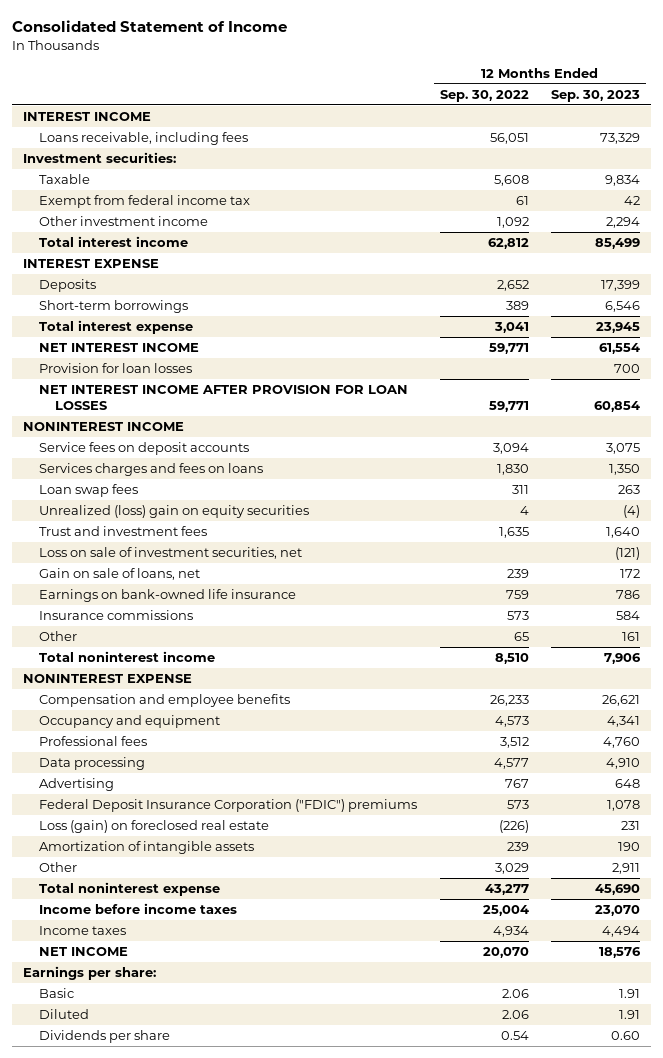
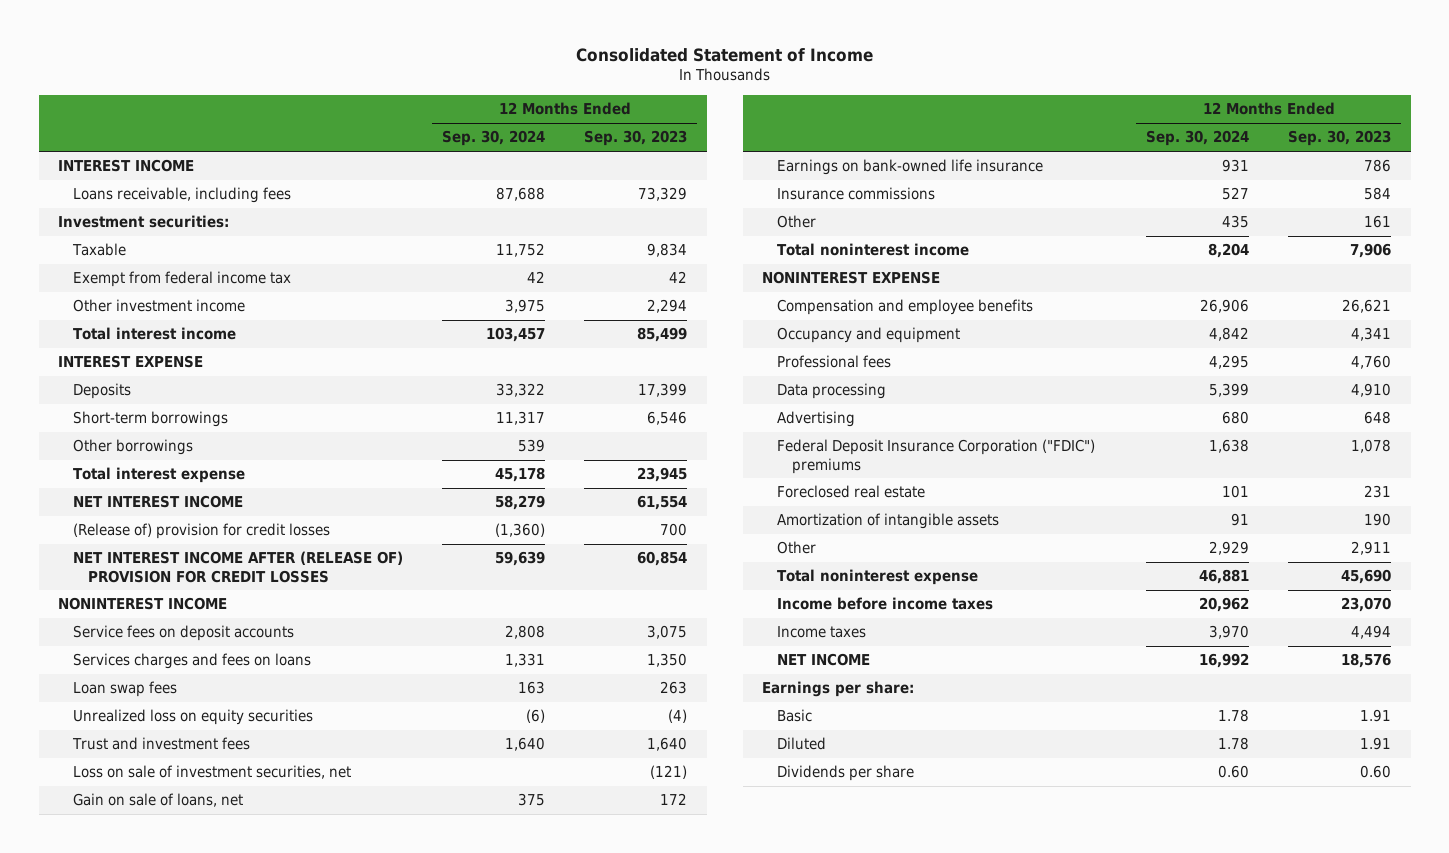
- | 12 Months Ended Sep. 30, 2022 | 12 Months Ended Sep. 30, 2023
+ | 12 Months Ended Sep. 30, 2024 | 12 Months Ended Sep. 30, 2023
+ Other borrowings | 539 |
- Provision for loan losses | | 700
- NET INTEREST INCOME AFTER PROVISION FOR LOAN LOSSES | 59,771 | 60,854
+ (Release of) provision for credit losses | (1,360) | 700
+ NET INTEREST INCOME AFTER (RELEASE OF) PROVISION FOR CREDIT LOSSES | 59,639 | 60,854
- Unrealized (loss) gain on equity securities | 4 | (4)
+ Unrealized loss on equity securities | (6) | (4)
- Loss (gain) on foreclosed real estate | (226) | 231
+ Foreclosed real estate | 101 | 231

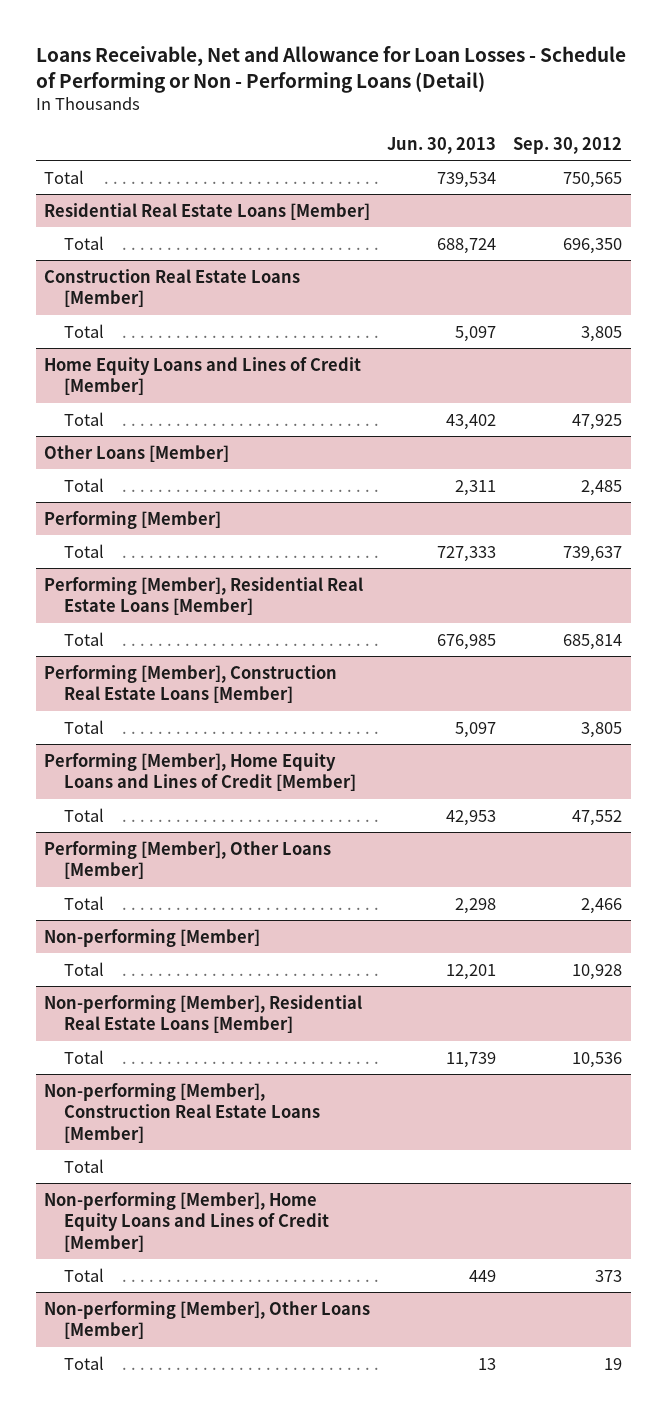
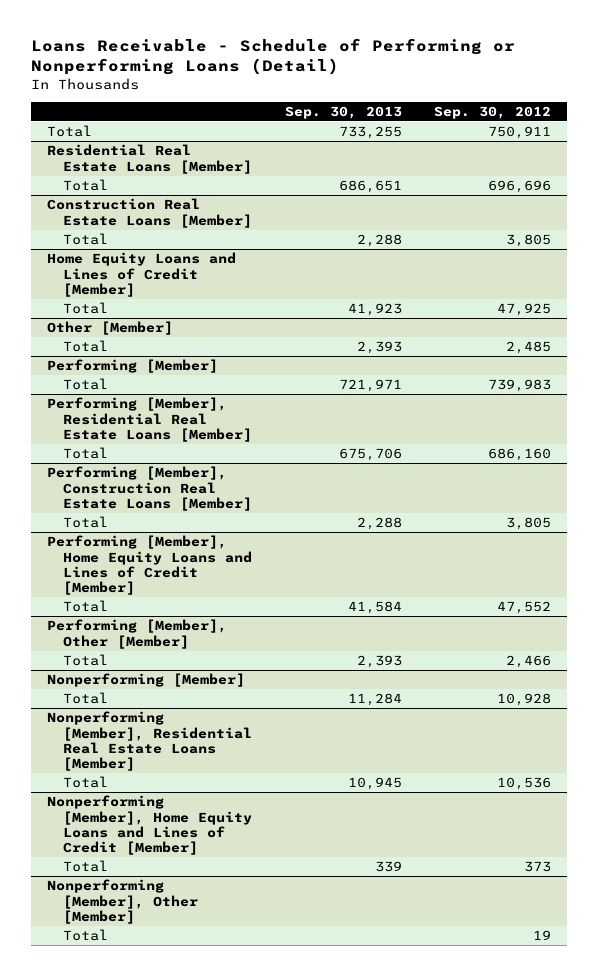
- Loans Receivable, Net and Allowance for Loan Losses - Schedule of Performing or Non - Performing Loans (Detail)
+ Loans Receivable - Schedule of Performing or Nonperforming Loans (Detail)
- | Jun. 30, 2013 | Sep. 30, 2012
+ | Sep. 30, 2013 | Sep. 30, 2012
- Total | 739,534 | 750,565
+ Total | 733,255 | 750,911
@ Residential Real Estate Loans [Member]
- Total | 688,724 | 696,350
+ Total | 686,651 | 696,696
- Other Loans [Member]
+ Other [Member]
@ Performing [Member]
- Total | 727,333 | 739,637
+ Total | 721,971 | 739,983
@ Performing [Member], Residential Real Estate Loans [Member]
- Total | 676,985 | 685,814
+ Total | 675,706 | 686,160
- Performing [Member], Other Loans [Member]
+ Performing [Member], Other [Member]
- Non-performing [Member]
+ Nonperforming [Member]
- Non-performing [Member], Residential Real Estate Loans [Member]
+ Nonperforming [Member], Residential Real Estate Loans [Member]
- Non-performing [Member], Construction Real Estate Loans [Member]
- Total
- Non-performing [Member], Home Equity Loans and Lines of Credit [Member]
+ Nonperforming [Member], Home Equity Loans and Lines of Credit [Member]
- Non-performing [Member], Other Loans [Member]
+ Nonperforming [Member], Other [Member]

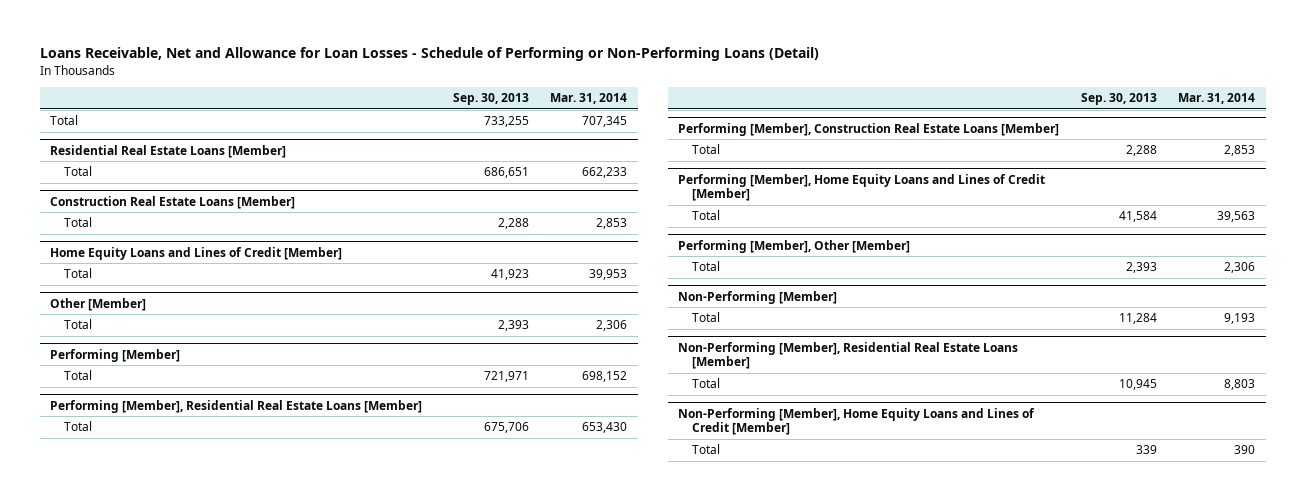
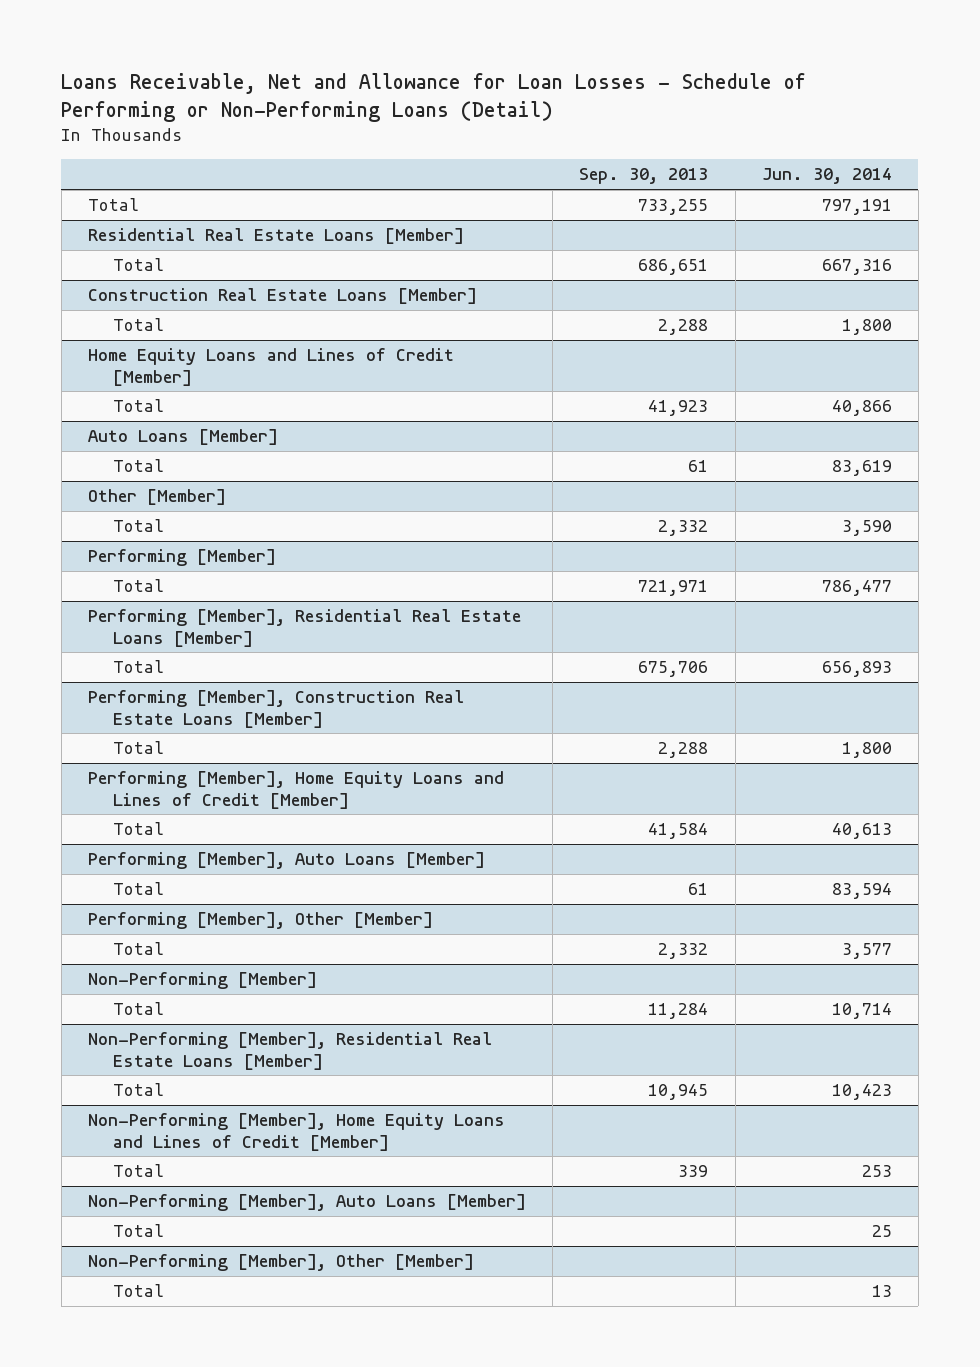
- | Sep. 30, 2013 | Mar. 31, 2014
+ | Sep. 30, 2013 | Jun. 30, 2014
+ Auto Loans [Member]
+ Total | 61 | 83,619
@ Other [Member]
- Total | 2,393 | 2,306
+ Total | 2,332 | 3,590
+ Performing [Member], Auto Loans [Member]
+ Total | 61 | 83,594
@ Performing [Member], Other [Member]
- Total | 2,393 | 2,306
+ Total | 2,332 | 3,577
+ Non-Performing [Member], Auto Loans [Member]
+ Total | | 25
+ Non-Performing [Member], Other [Member]
+ Total | | 13

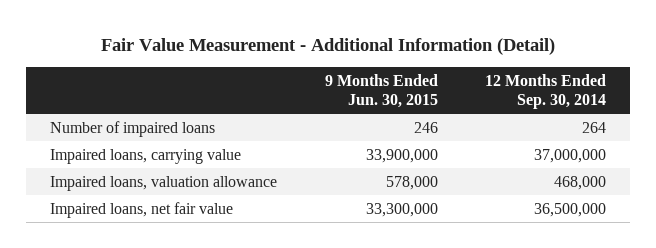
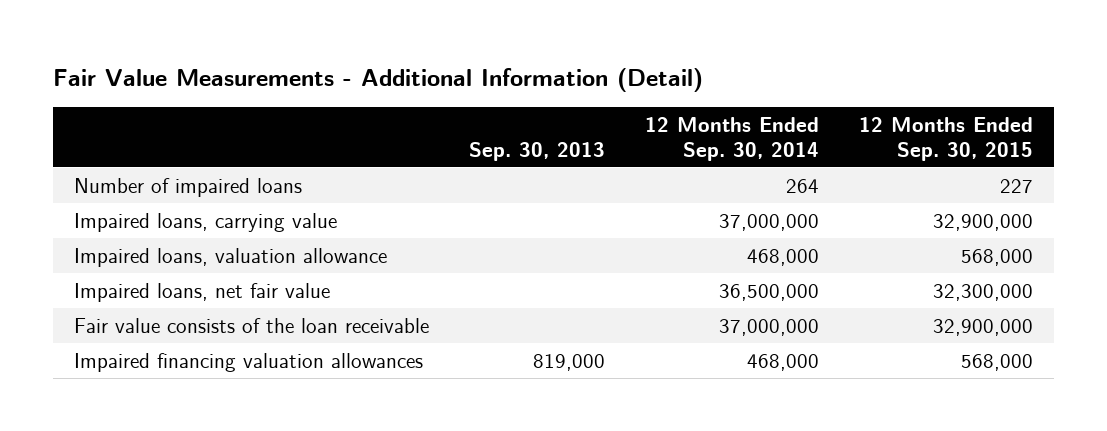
- Fair Value Measurement - Additional Information (Detail)
+ Fair Value Measurements - Additional Information (Detail)
- | 9 Months Ended Jun. 30, 2015 | 12 Months Ended Sep. 30, 2014
+ | Sep. 30, 2013 | 12 Months Ended Sep. 30, 2014 | 12 Months Ended Sep. 30, 2015
+ Fair value consists of the loan receivable | | 37,000,000 | 32,900,000
+ Impaired financing valuation allowances | 819,000 | 468,000 | 568,000

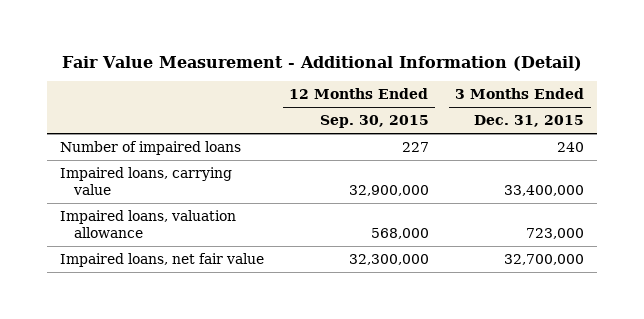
- Fair Value Measurements - Additional Information (Detail)
+ Fair Value Measurement - Additional Information (Detail)
- | Sep. 30, 2013 | 12 Months Ended Sep. 30, 2014 | 12 Months Ended Sep. 30, 2015
+ | 12 Months Ended Sep. 30, 2015 | 3 Months Ended Dec. 31, 2015
- Fair value consists of the loan receivable | | 37,000,000 | 32,900,000
- Impaired financing valuation allowances | 819,000 | 468,000 | 568,000

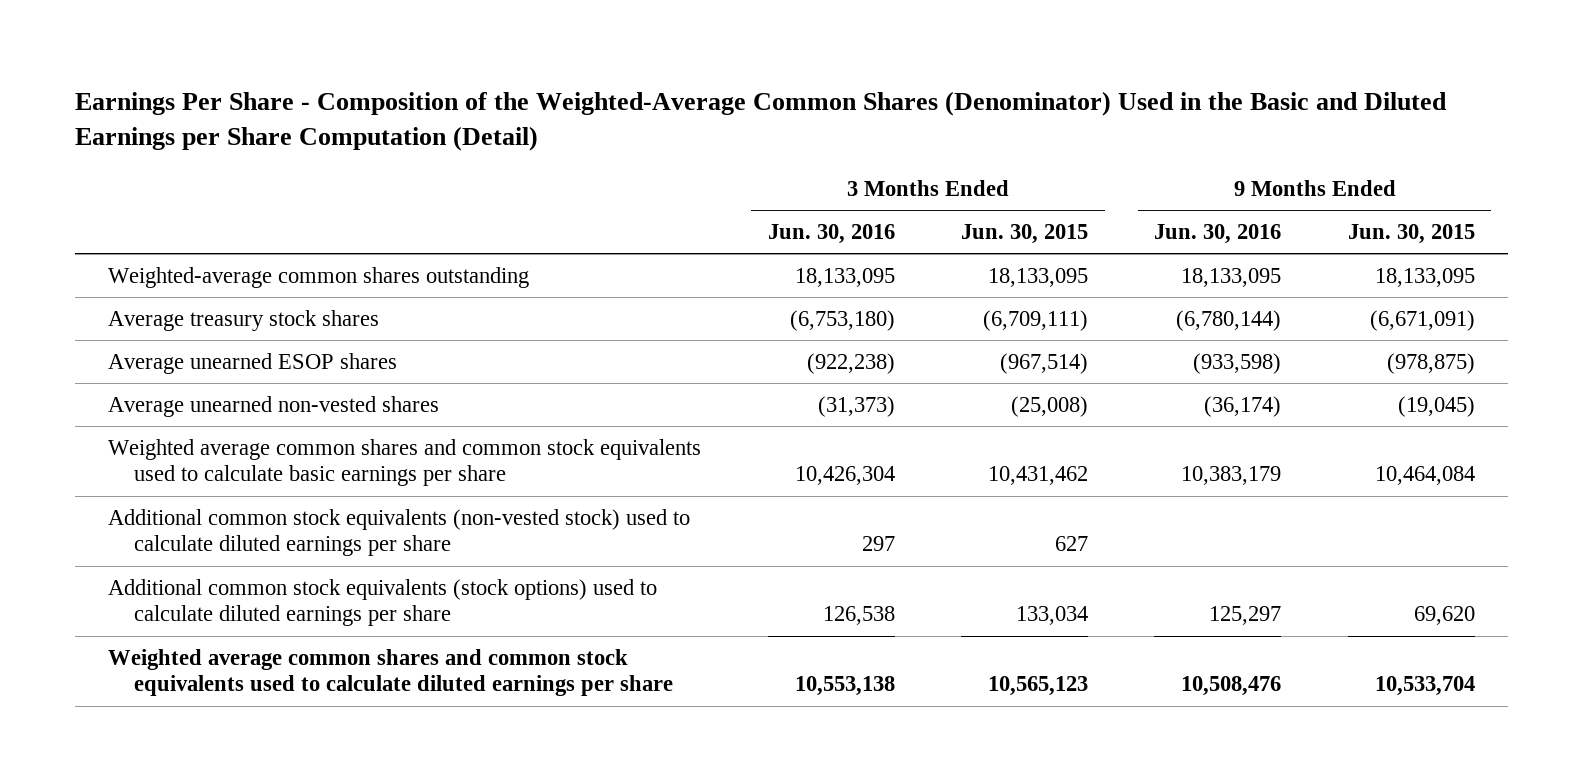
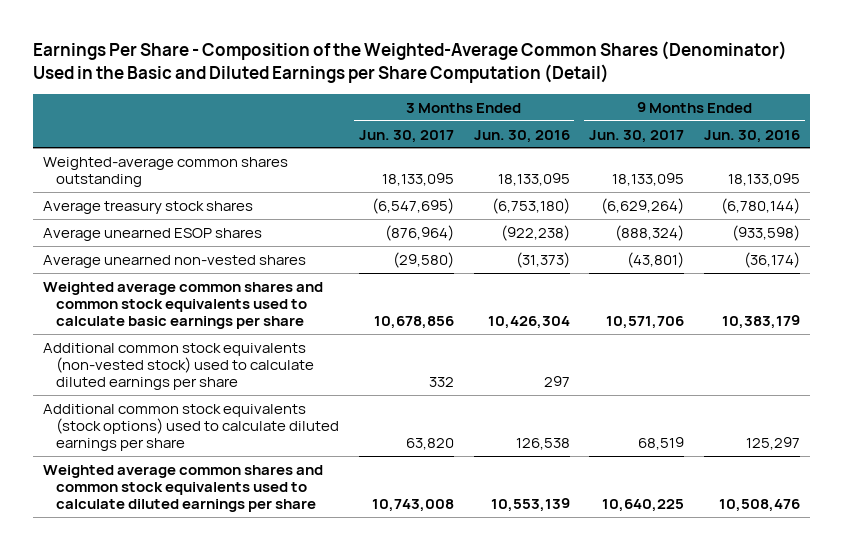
- | 3 Months Ended Jun. 30, 2016 | 3 Months Ended Jun. 30, 2015 | 9 Months Ended Jun. 30, 2016 | 9 Months Ended Jun. 30, 2015
+ | 3 Months Ended Jun. 30, 2017 | 3 Months Ended Jun. 30, 2016 | 9 Months Ended Jun. 30, 2017 | 9 Months Ended Jun. 30, 2016
- Weighted average common shares and common stock equivalents used to calculate diluted earnings per share | 10,553,138 | 10,565,123 | 10,508,476 | 10,533,704
+ Weighted average common shares and common stock equivalents used to calculate diluted earnings per share | 10,743,008 | 10,553,139 | 10,640,225 | 10,508,476

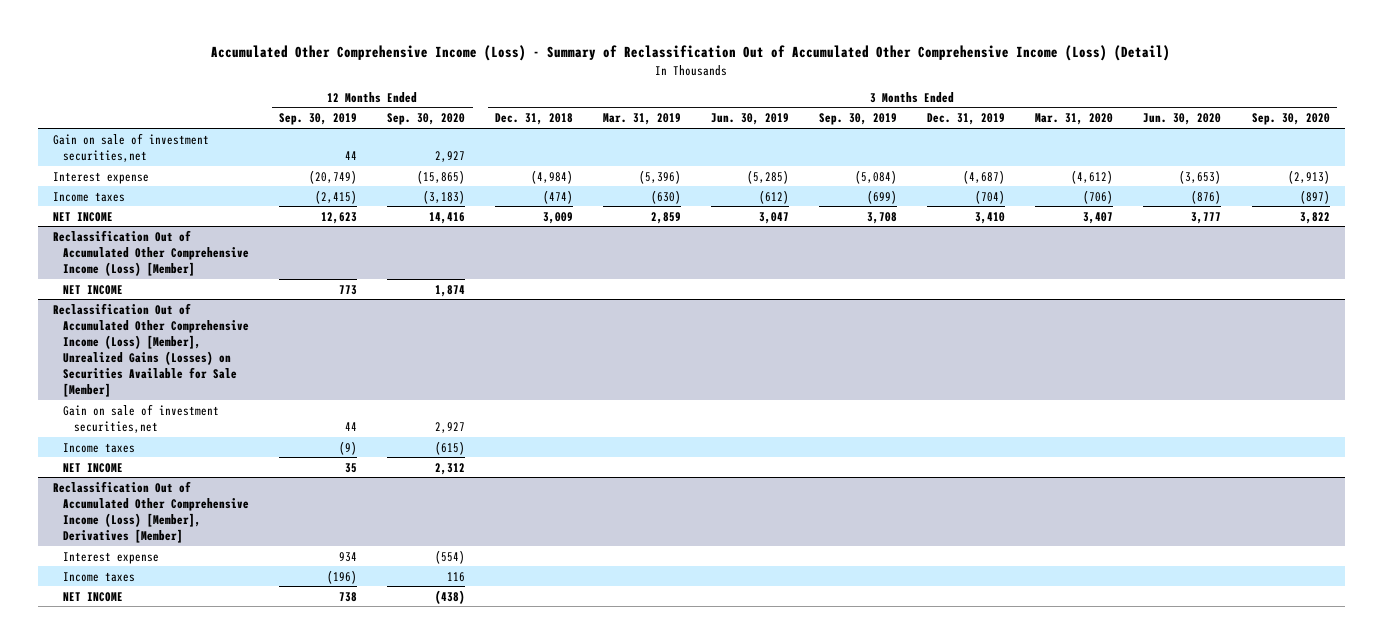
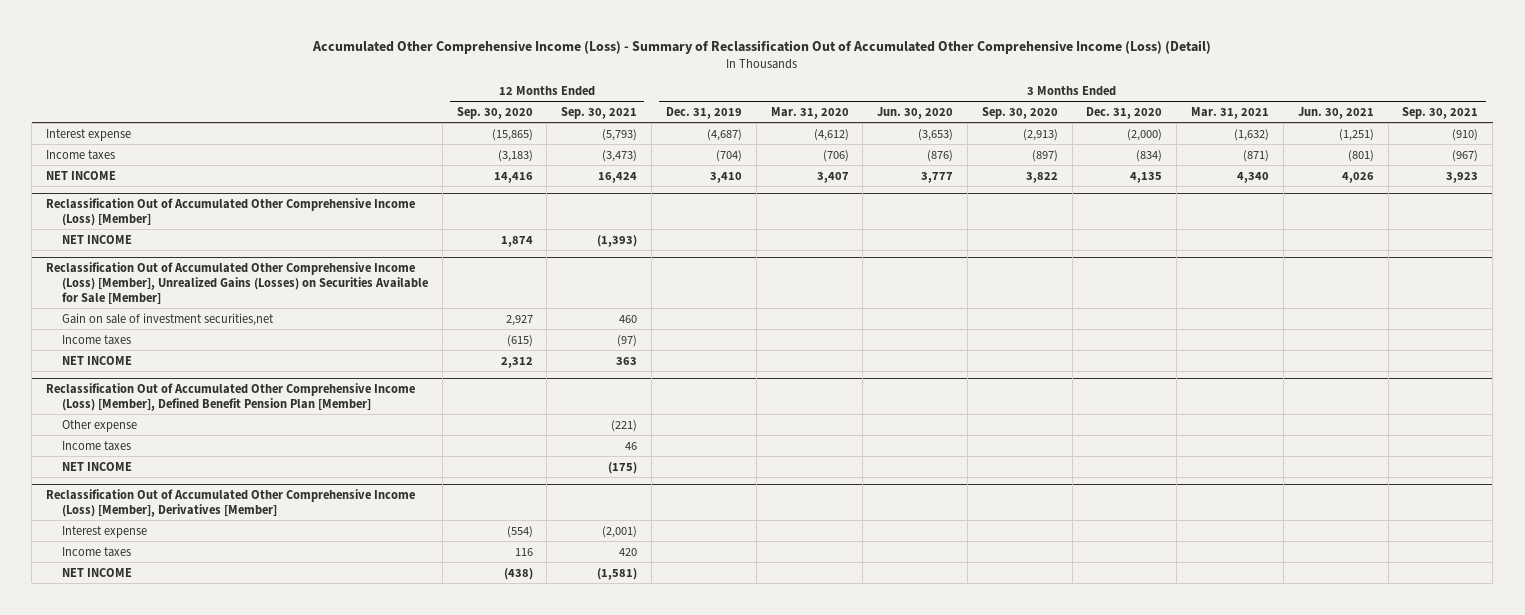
- | 12 Months Ended Sep. 30, 2019 | 12 Months Ended Sep. 30, 2020 | 3 Months Ended Dec. 31, 2018 | 3 Months Ended Mar. 31, 2019 | 3 Months Ended Jun. 30, 2019 | 3 Months Ended Sep. 30, 2019 | 3 Months Ended Dec. 31, 2019 | 3 Months Ended Mar. 31, 2020 | 3 Months Ended Jun. 30, 2020 | 3 Months Ended Sep. 30, 2020
+ | 12 Months Ended Sep. 30, 2020 | 12 Months Ended Sep. 30, 2021 | 3 Months Ended Dec. 31, 2019 | 3 Months Ended Mar. 31, 2020 | 3 Months Ended Jun. 30, 2020 | 3 Months Ended Sep. 30, 2020 | 3 Months Ended Dec. 31, 2020 | 3 Months Ended Mar. 31, 2021 | 3 Months Ended Jun. 30, 2021 | 3 Months Ended Sep. 30, 2021
- Gain on sale of investment securities,net | 44 | 2,927 | | | | | | | |
+ Reclassification Out of Accumulated Other Comprehensive Income (Loss) [Member], Defined Benefit Pension Plan [Member]
+ Other expense | | (221) | | | | | | | |
+ Income taxes | | 46 | | | | | | | |
+ NET INCOME | | (175) | | | | | | | |

